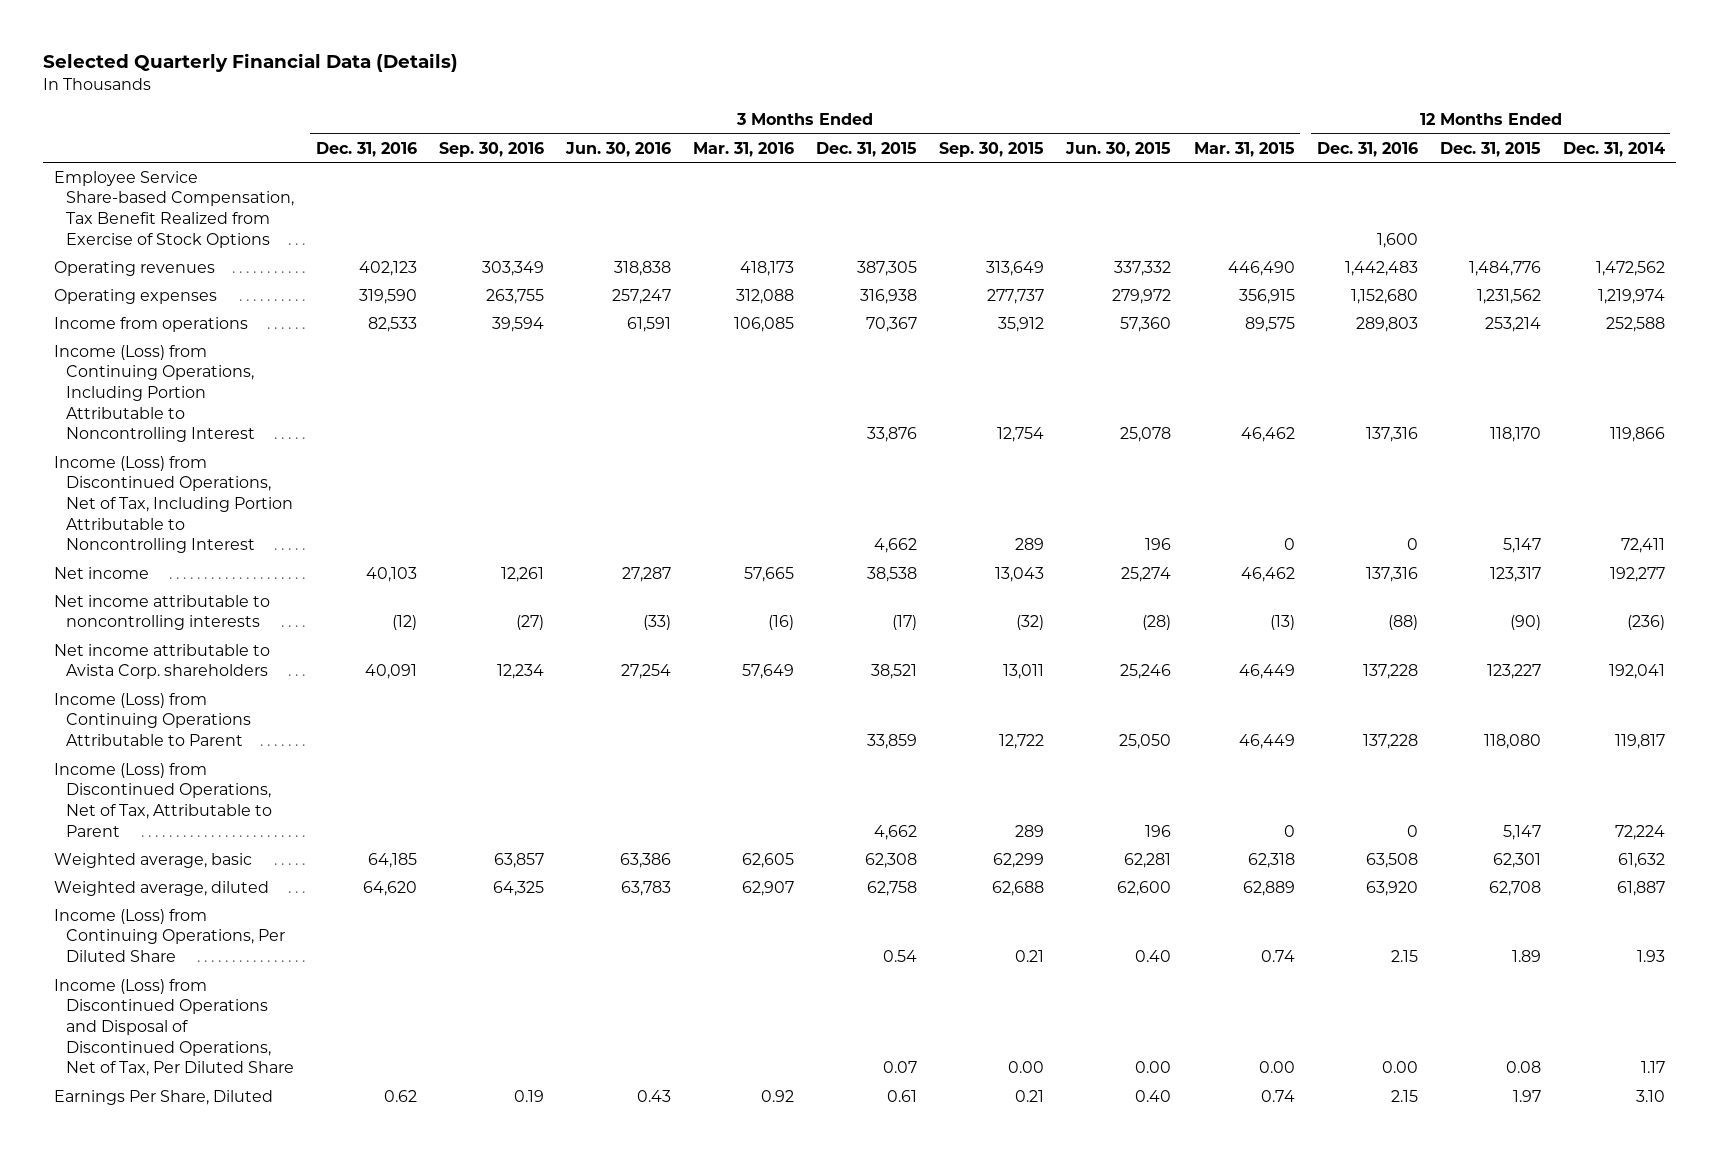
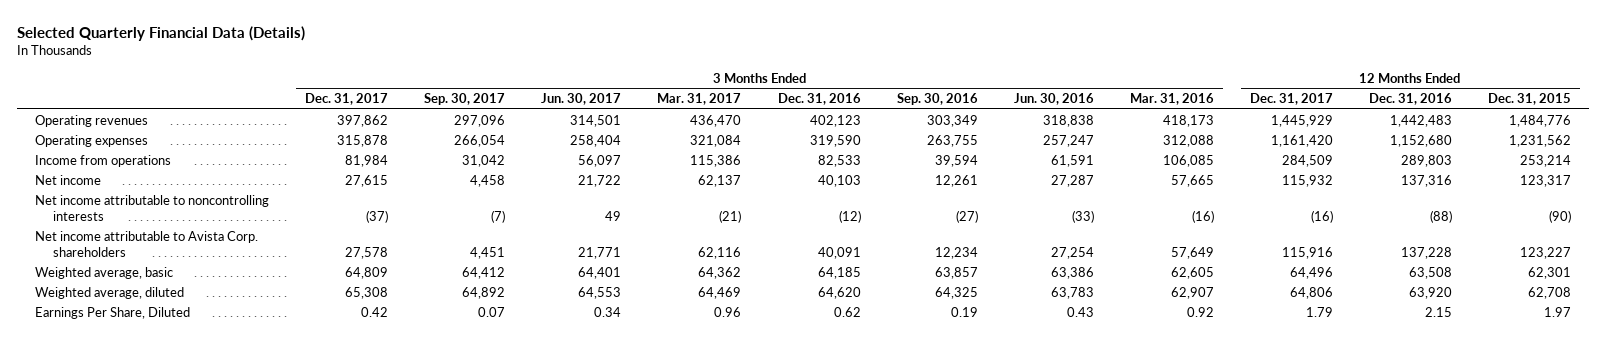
- | 3 Months Ended Dec. 31, 2016 | 3 Months Ended Sep. 30, 2016 | 3 Months Ended Jun. 30, 2016 | 3 Months Ended Mar. 31, 2016 | 3 Months Ended Dec. 31, 2015 | 3 Months Ended Sep. 30, 2015 | 3 Months Ended Jun. 30, 2015 | 3 Months Ended Mar. 31, 2015 | 12 Months Ended Dec. 31, 2016 | 12 Months Ended Dec. 31, 2015 | 12 Months Ended Dec. 31, 2014
+ | 3 Months Ended Dec. 31, 2017 | 3 Months Ended Sep. 30, 2017 | 3 Months Ended Jun. 30, 2017 | 3 Months Ended Mar. 31, 2017 | 3 Months Ended Dec. 31, 2016 | 3 Months Ended Sep. 30, 2016 | 3 Months Ended Jun. 30, 2016 | 3 Months Ended Mar. 31, 2016 | 12 Months Ended Dec. 31, 2017 | 12 Months Ended Dec. 31, 2016 | 12 Months Ended Dec. 31, 2015
- Employee Service Share-based Compensation, Tax Benefit Realized from Exercise of Stock Options | | | | | | | | | 1,600 | |
- Income (Loss) from Continuing Operations, Including Portion Attributable to Noncontrolling Interest | | | | | 33,876 | 12,754 | 25,078 | 46,462 | 137,316 | 118,170 | 119,866
- Income (Loss) from Discontinued Operations, Net of Tax, Including Portion Attributable to Noncontrolling Interest | | | | | 4,662 | 289 | 196 | 0 | 0 | 5,147 | 72,411
- Income (Loss) from Continuing Operations Attributable to Parent | | | | | 33,859 | 12,722 | 25,050 | 46,449 | 137,228 | 118,080 | 119,817
- Income (Loss) from Discontinued Operations, Net of Tax, Attributable to Parent | | | | | 4,662 | 289 | 196 | 0 | 0 | 5,147 | 72,224
- Income (Loss) from Continuing Operations, Per Diluted Share | | | | | 0.54 | 0.21 | 0.40 | 0.74 | 2.15 | 1.89 | 1.93
- Income (Loss) from Discontinued Operations and Disposal of Discontinued Operations, Net of Tax, Per Diluted Share | | | | | 0.07 | 0.00 | 0.00 | 0.00 | 0.00 | 0.08 | 1.17

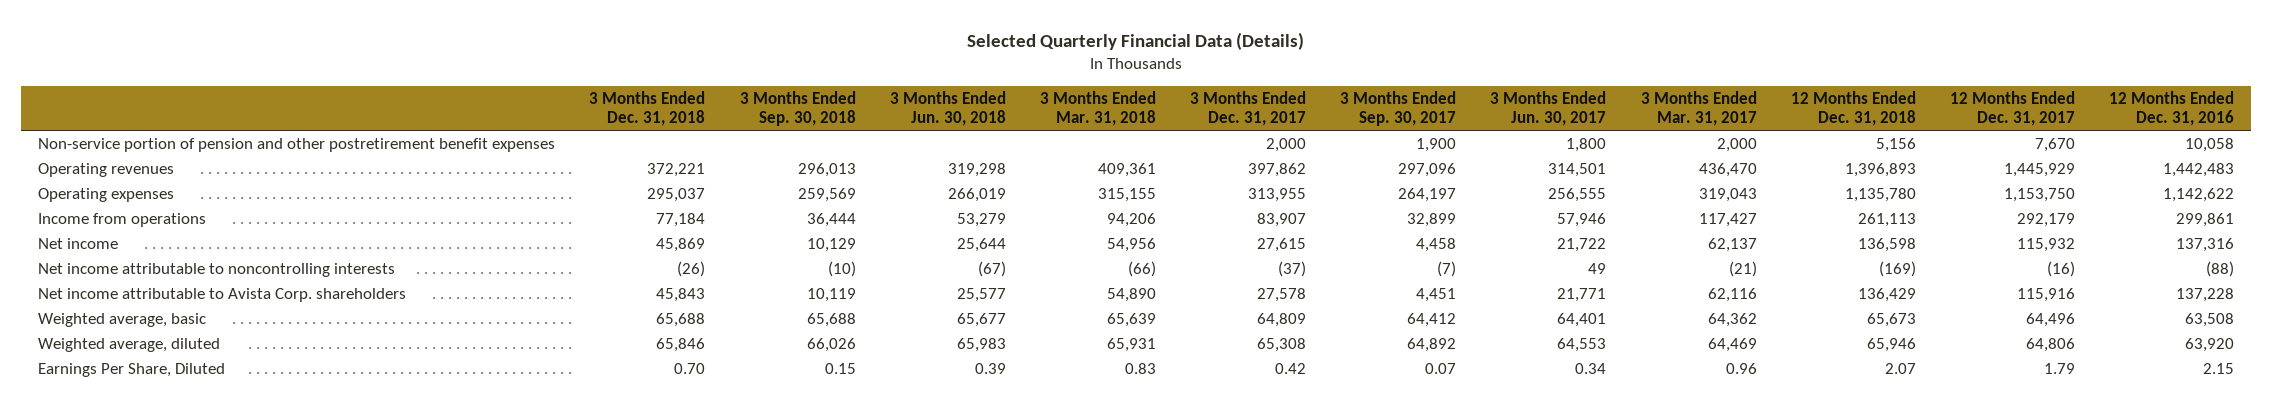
- | 3 Months Ended Dec. 31, 2017 | 3 Months Ended Sep. 30, 2017 | 3 Months Ended Jun. 30, 2017 | 3 Months Ended Mar. 31, 2017 | 3 Months Ended Dec. 31, 2016 | 3 Months Ended Sep. 30, 2016 | 3 Months Ended Jun. 30, 2016 | 3 Months Ended Mar. 31, 2016 | 12 Months Ended Dec. 31, 2017 | 12 Months Ended Dec. 31, 2016 | 12 Months Ended Dec. 31, 2015
+ | 3 Months Ended Dec. 31, 2018 | 3 Months Ended Sep. 30, 2018 | 3 Months Ended Jun. 30, 2018 | 3 Months Ended Mar. 31, 2018 | 3 Months Ended Dec. 31, 2017 | 3 Months Ended Sep. 30, 2017 | 3 Months Ended Jun. 30, 2017 | 3 Months Ended Mar. 31, 2017 | 12 Months Ended Dec. 31, 2018 | 12 Months Ended Dec. 31, 2017 | 12 Months Ended Dec. 31, 2016
+ Non-service portion of pension and other postretirement benefit expenses | | | | | 2,000 | 1,900 | 1,800 | 2,000 | 5,156 | 7,670 | 10,058
- Operating expenses | 315,878 | 266,054 | 258,404 | 321,084 | 319,590 | 263,755 | 257,247 | 312,088 | 1,161,420 | 1,152,680 | 1,231,562
- Income from operations | 81,984 | 31,042 | 56,097 | 115,386 | 82,533 | 39,594 | 61,591 | 106,085 | 284,509 | 289,803 | 253,214
+ Operating expenses | 295,037 | 259,569 | 266,019 | 315,155 | 313,955 | 264,197 | 256,555 | 319,043 | 1,135,780 | 1,153,750 | 1,142,622
+ Income from operations | 77,184 | 36,444 | 53,279 | 94,206 | 83,907 | 32,899 | 57,946 | 117,427 | 261,113 | 292,179 | 299,861

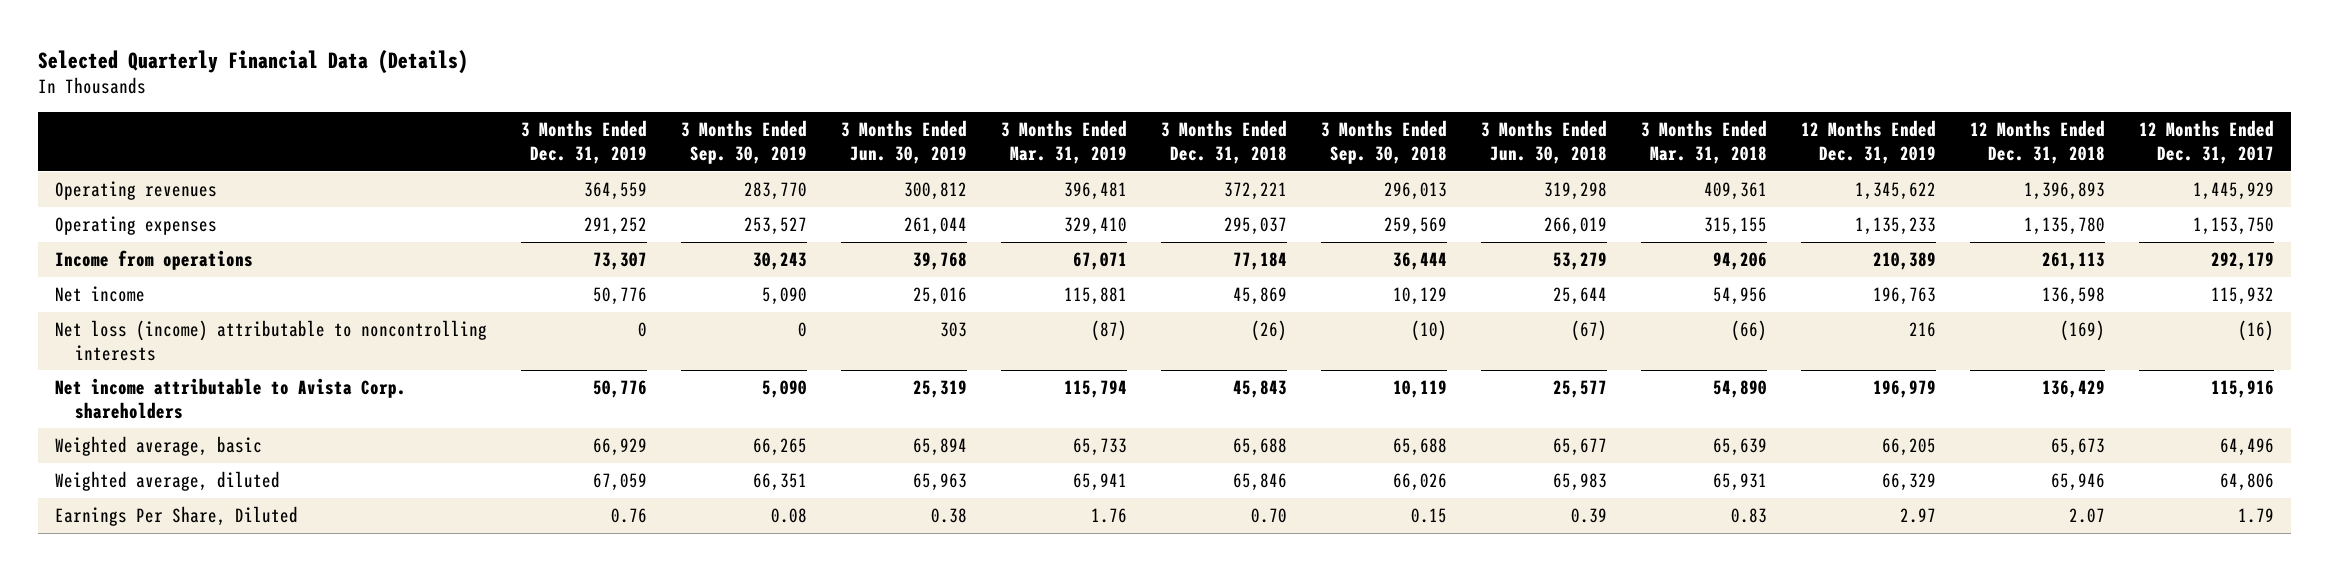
- | 3 Months Ended Dec. 31, 2018 | 3 Months Ended Sep. 30, 2018 | 3 Months Ended Jun. 30, 2018 | 3 Months Ended Mar. 31, 2018 | 3 Months Ended Dec. 31, 2017 | 3 Months Ended Sep. 30, 2017 | 3 Months Ended Jun. 30, 2017 | 3 Months Ended Mar. 31, 2017 | 12 Months Ended Dec. 31, 2018 | 12 Months Ended Dec. 31, 2017 | 12 Months Ended Dec. 31, 2016
+ | 3 Months Ended Dec. 31, 2019 | 3 Months Ended Sep. 30, 2019 | 3 Months Ended Jun. 30, 2019 | 3 Months Ended Mar. 31, 2019 | 3 Months Ended Dec. 31, 2018 | 3 Months Ended Sep. 30, 2018 | 3 Months Ended Jun. 30, 2018 | 3 Months Ended Mar. 31, 2018 | 12 Months Ended Dec. 31, 2019 | 12 Months Ended Dec. 31, 2018 | 12 Months Ended Dec. 31, 2017
- Non-service portion of pension and other postretirement benefit expenses | | | | | 2,000 | 1,900 | 1,800 | 2,000 | 5,156 | 7,670 | 10,058
- Net income attributable to noncontrolling interests | (26) | (10) | (67) | (66) | (37) | (7) | 49 | (21) | (169) | (16) | (88)
+ Net loss (income) attributable to noncontrolling interests | 0 | 0 | 303 | (87) | (26) | (10) | (67) | (66) | 216 | (169) | (16)

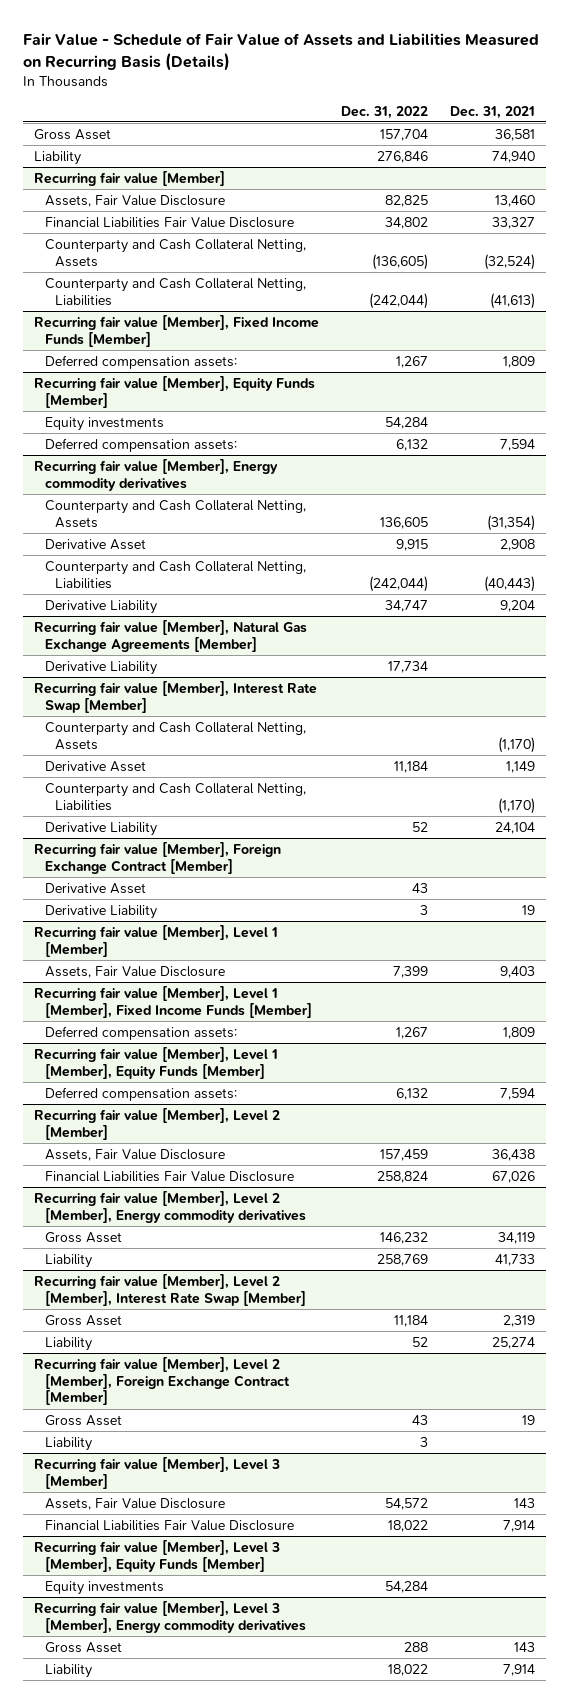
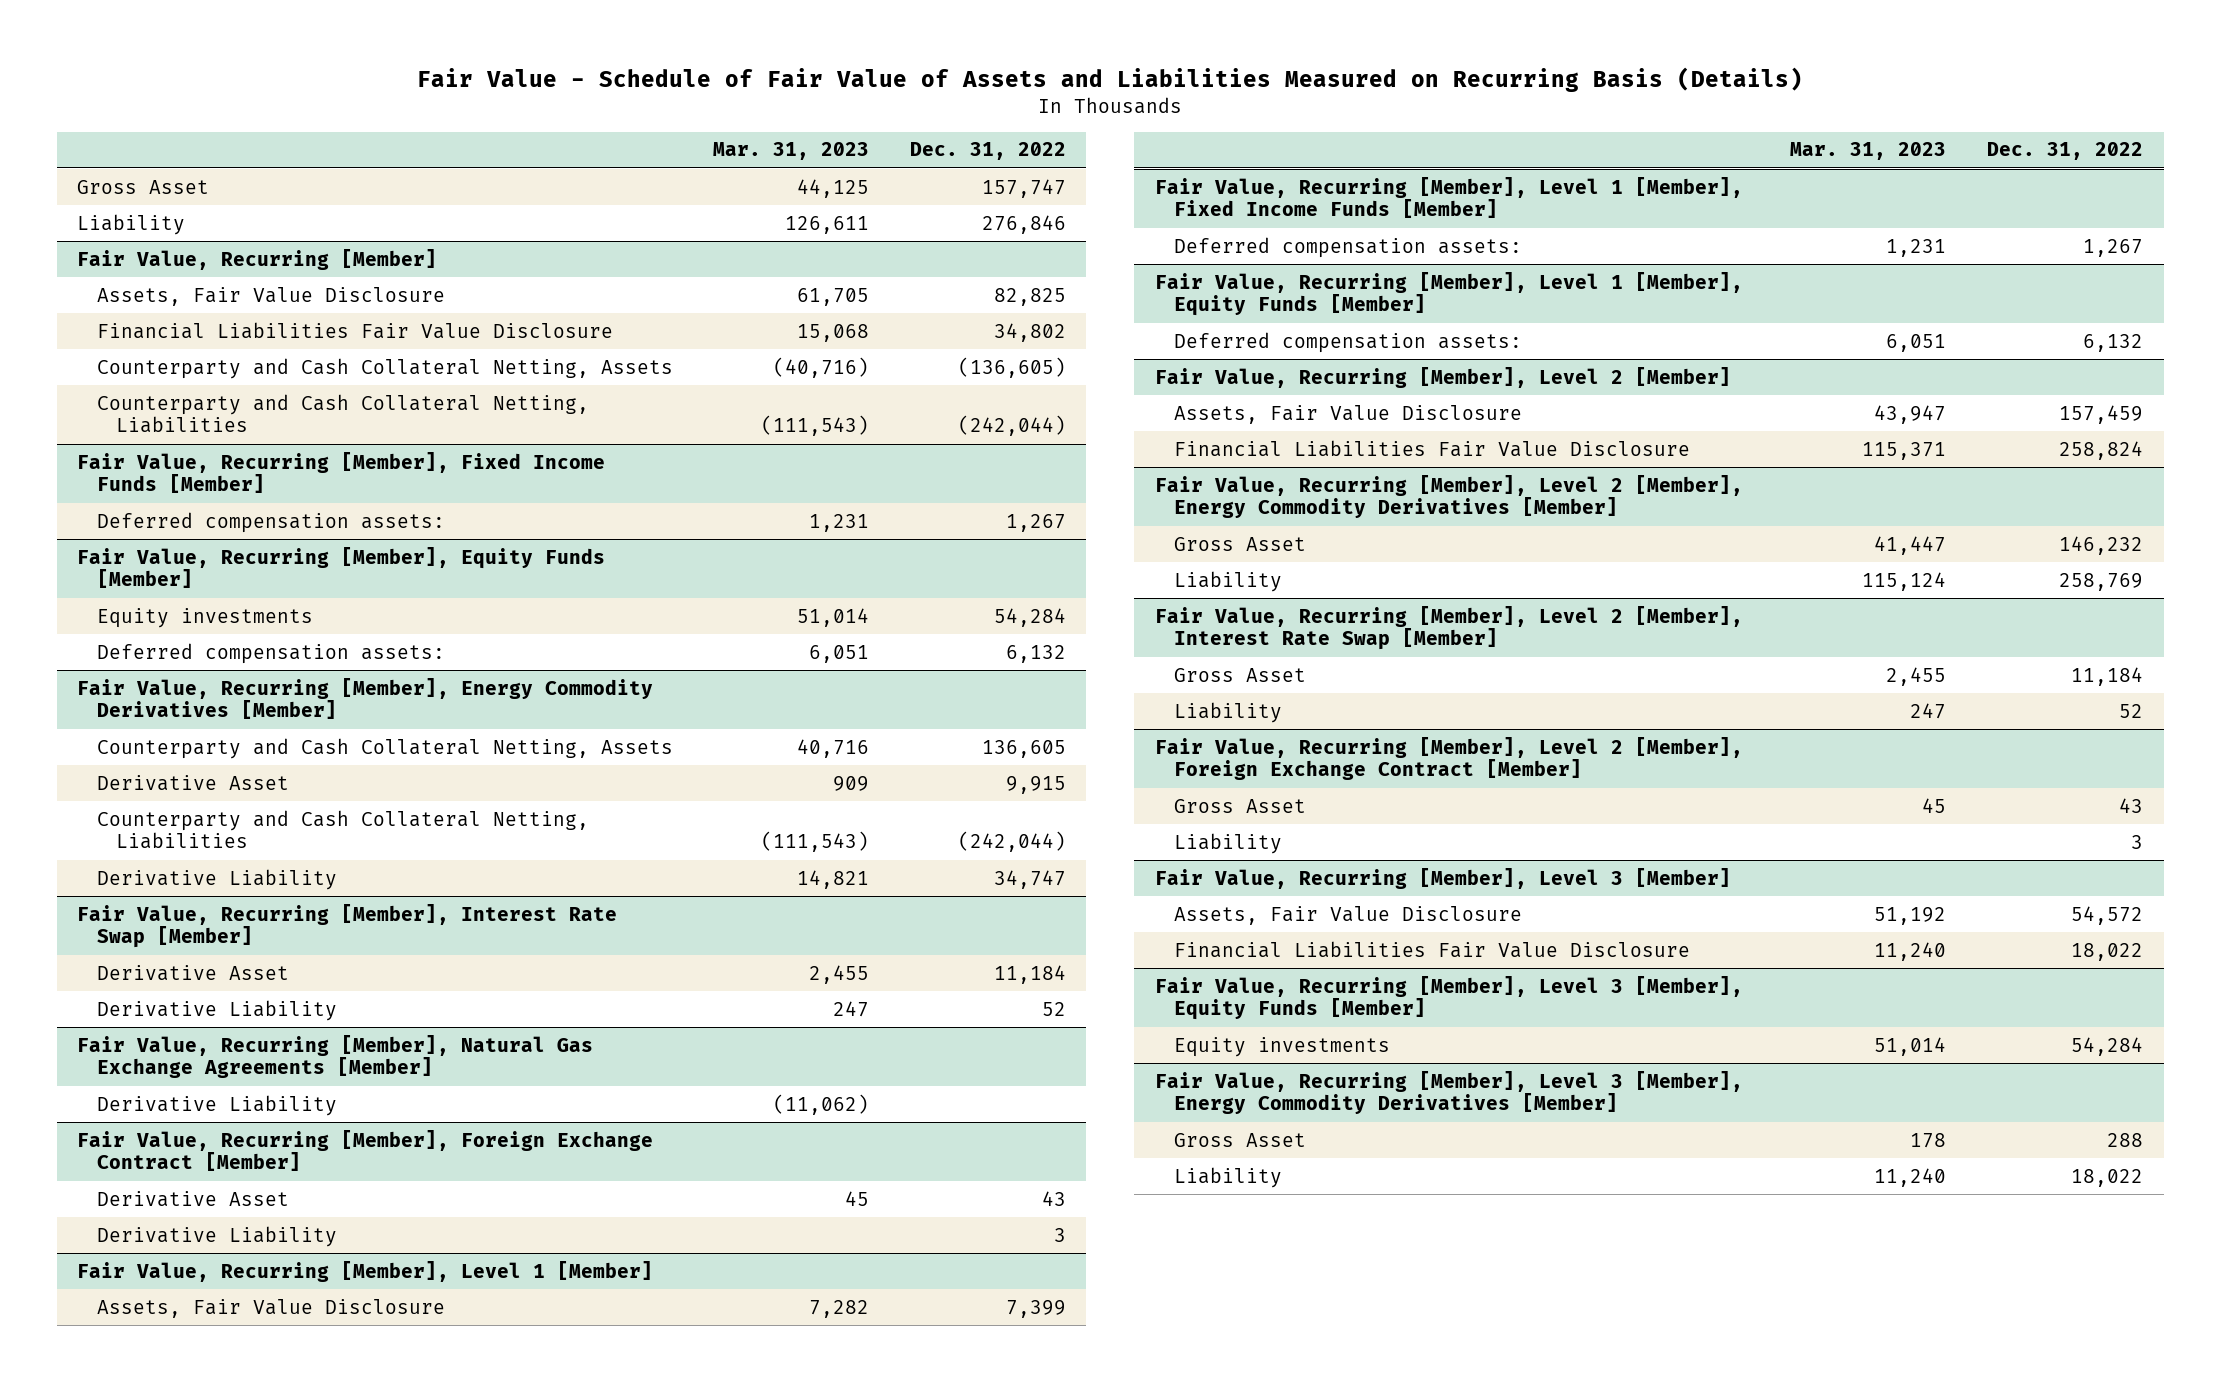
- | Dec. 31, 2022 | Dec. 31, 2021
+ | Mar. 31, 2023 | Dec. 31, 2022
- Gross Asset | 157,704 | 36,581
+ Gross Asset | 44,125 | 157,747
- Recurring fair value [Member]
+ Fair Value, Recurring [Member]
- Recurring fair value [Member], Fixed Income Funds [Member]
+ Fair Value, Recurring [Member], Fixed Income Funds [Member]
- Recurring fair value [Member], Equity Funds [Member]
+ Fair Value, Recurring [Member], Equity Funds [Member]
- Recurring fair value [Member], Energy commodity derivatives
+ Fair Value, Recurring [Member], Energy Commodity Derivatives [Member]
- Recurring fair value [Member], Natural Gas Exchange Agreements [Member]
- Derivative Liability | 17,734 |
- Recurring fair value [Member], Interest Rate Swap [Member]
- Counterparty and Cash Collateral Netting, Assets | | (1,170)
+ Fair Value, Recurring [Member], Interest Rate Swap [Member]
- Counterparty and Cash Collateral Netting, Liabilities | | (1,170)
- Recurring fair value [Member], Foreign Exchange Contract [Member]
+ Fair Value, Recurring [Member], Natural Gas Exchange Agreements [Member]
+ Derivative Liability | (11,062) |
+ Fair Value, Recurring [Member], Foreign Exchange Contract [Member]
- Recurring fair value [Member], Level 1 [Member]
+ Fair Value, Recurring [Member], Level 1 [Member]
- Recurring fair value [Member], Level 1 [Member], Fixed Income Funds [Member]
+ Fair Value, Recurring [Member], Level 1 [Member], Fixed Income Funds [Member]
- Recurring fair value [Member], Level 1 [Member], Equity Funds [Member]
+ Fair Value, Recurring [Member], Level 1 [Member], Equity Funds [Member]
- Recurring fair value [Member], Level 2 [Member]
+ Fair Value, Recurring [Member], Level 2 [Member]
- Recurring fair value [Member], Level 2 [Member], Energy commodity derivatives
+ Fair Value, Recurring [Member], Level 2 [Member], Energy Commodity Derivatives [Member]
- Recurring fair value [Member], Level 2 [Member], Interest Rate Swap [Member]
+ Fair Value, Recurring [Member], Level 2 [Member], Interest Rate Swap [Member]
- Recurring fair value [Member], Level 2 [Member], Foreign Exchange Contract [Member]
+ Fair Value, Recurring [Member], Level 2 [Member], Foreign Exchange Contract [Member]
- Recurring fair value [Member], Level 3 [Member]
+ Fair Value, Recurring [Member], Level 3 [Member]
- Recurring fair value [Member], Level 3 [Member], Equity Funds [Member]
+ Fair Value, Recurring [Member], Level 3 [Member], Equity Funds [Member]
- Recurring fair value [Member], Level 3 [Member], Energy commodity derivatives
+ Fair Value, Recurring [Member], Level 3 [Member], Energy Commodity Derivatives [Member]

